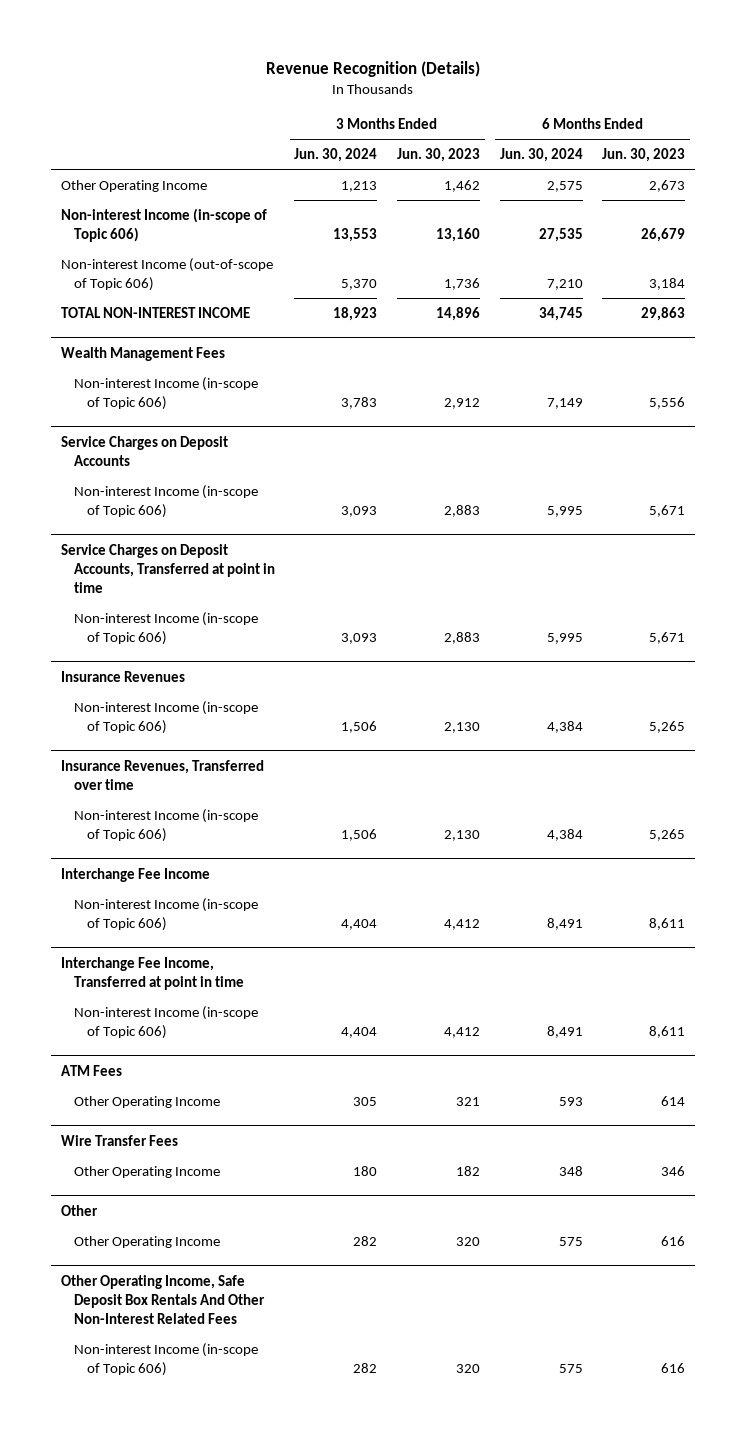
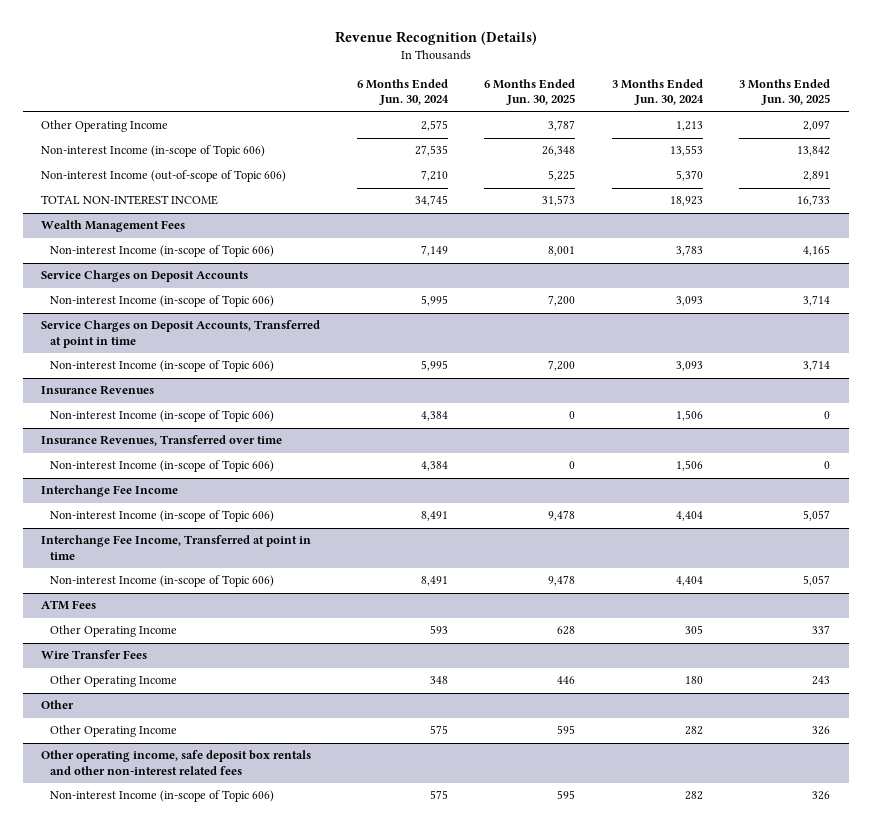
- | 3 Months Ended Jun. 30, 2024 | 3 Months Ended Jun. 30, 2023 | 6 Months Ended Jun. 30, 2024 | 6 Months Ended Jun. 30, 2023
+ | 6 Months Ended Jun. 30, 2024 | 6 Months Ended Jun. 30, 2025 | 3 Months Ended Jun. 30, 2024 | 3 Months Ended Jun. 30, 2025
- Other Operating Income, Safe Deposit Box Rentals And Other Non-Interest Related Fees
+ Other operating income, safe deposit box rentals and other non-interest related fees

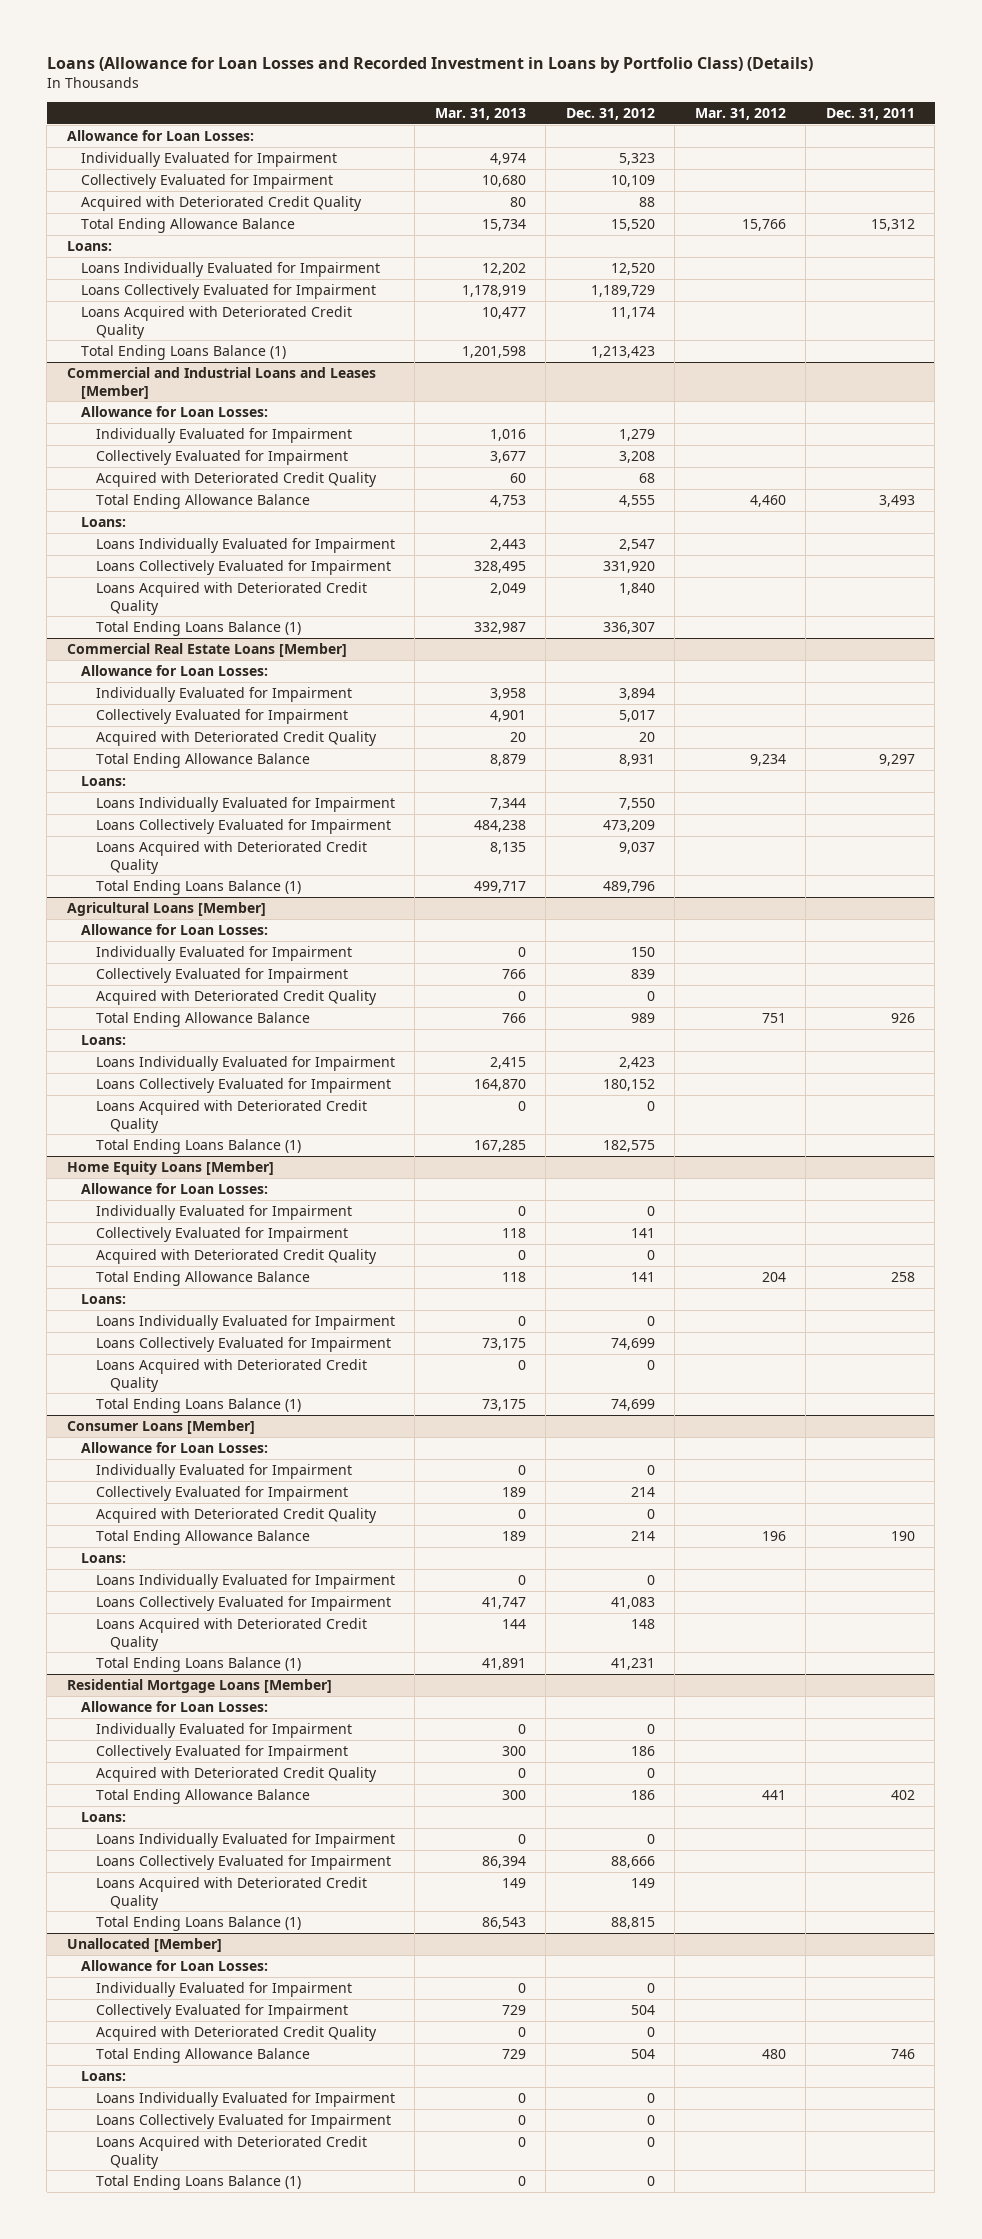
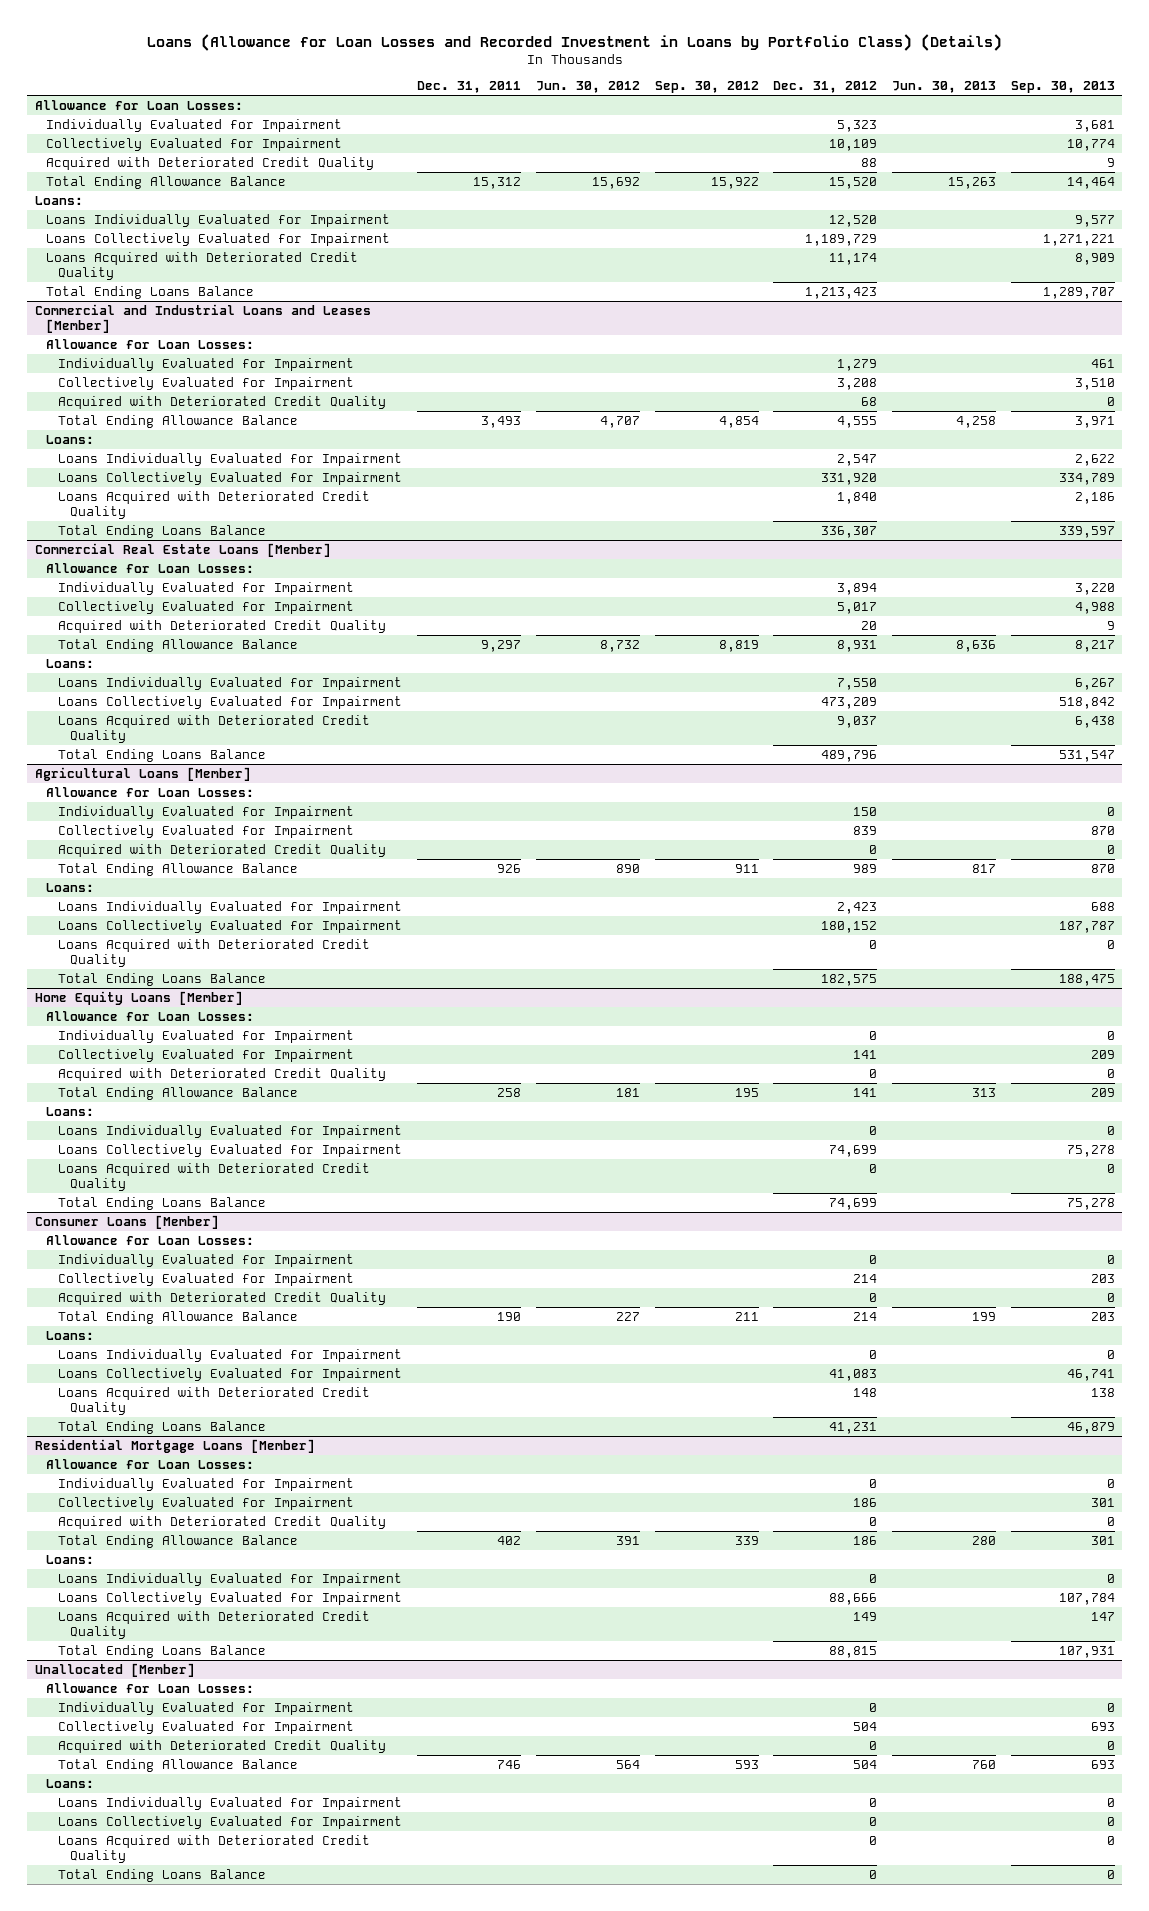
- | Mar. 31, 2013 | Dec. 31, 2012 | Mar. 31, 2012 | Dec. 31, 2011
+ | Dec. 31, 2011 | Jun. 30, 2012 | Sep. 30, 2012 | Dec. 31, 2012 | Jun. 30, 2013 | Sep. 30, 2013
- Total Ending Loans Balance (1) | 1,201,598 | 1,213,423 | |
+ Total Ending Loans Balance | | | | 1,213,423 | | 1,289,707
@ Commercial and Industrial Loans and Leases [Member]
- Total Ending Loans Balance (1) | 332,987 | 336,307 | |
+ Total Ending Loans Balance | | | | 336,307 | | 339,597
@ Commercial Real Estate Loans [Member]
- Total Ending Loans Balance (1) | 499,717 | 489,796 | |
+ Total Ending Loans Balance | | | | 489,796 | | 531,547
@ Agricultural Loans [Member]
- Total Ending Loans Balance (1) | 167,285 | 182,575 | |
+ Total Ending Loans Balance | | | | 182,575 | | 188,475
@ Home Equity Loans [Member]
- Total Ending Loans Balance (1) | 73,175 | 74,699 | |
+ Total Ending Loans Balance | | | | 74,699 | | 75,278
@ Consumer Loans [Member]
- Total Ending Loans Balance (1) | 41,891 | 41,231 | |
+ Total Ending Loans Balance | | | | 41,231 | | 46,879
@ Residential Mortgage Loans [Member]
- Total Ending Loans Balance (1) | 86,543 | 88,815 | |
+ Total Ending Loans Balance | | | | 88,815 | | 107,931
@ Unallocated [Member]
- Total Ending Loans Balance (1) | 0 | 0 | |
+ Total Ending Loans Balance | | | | 0 | | 0

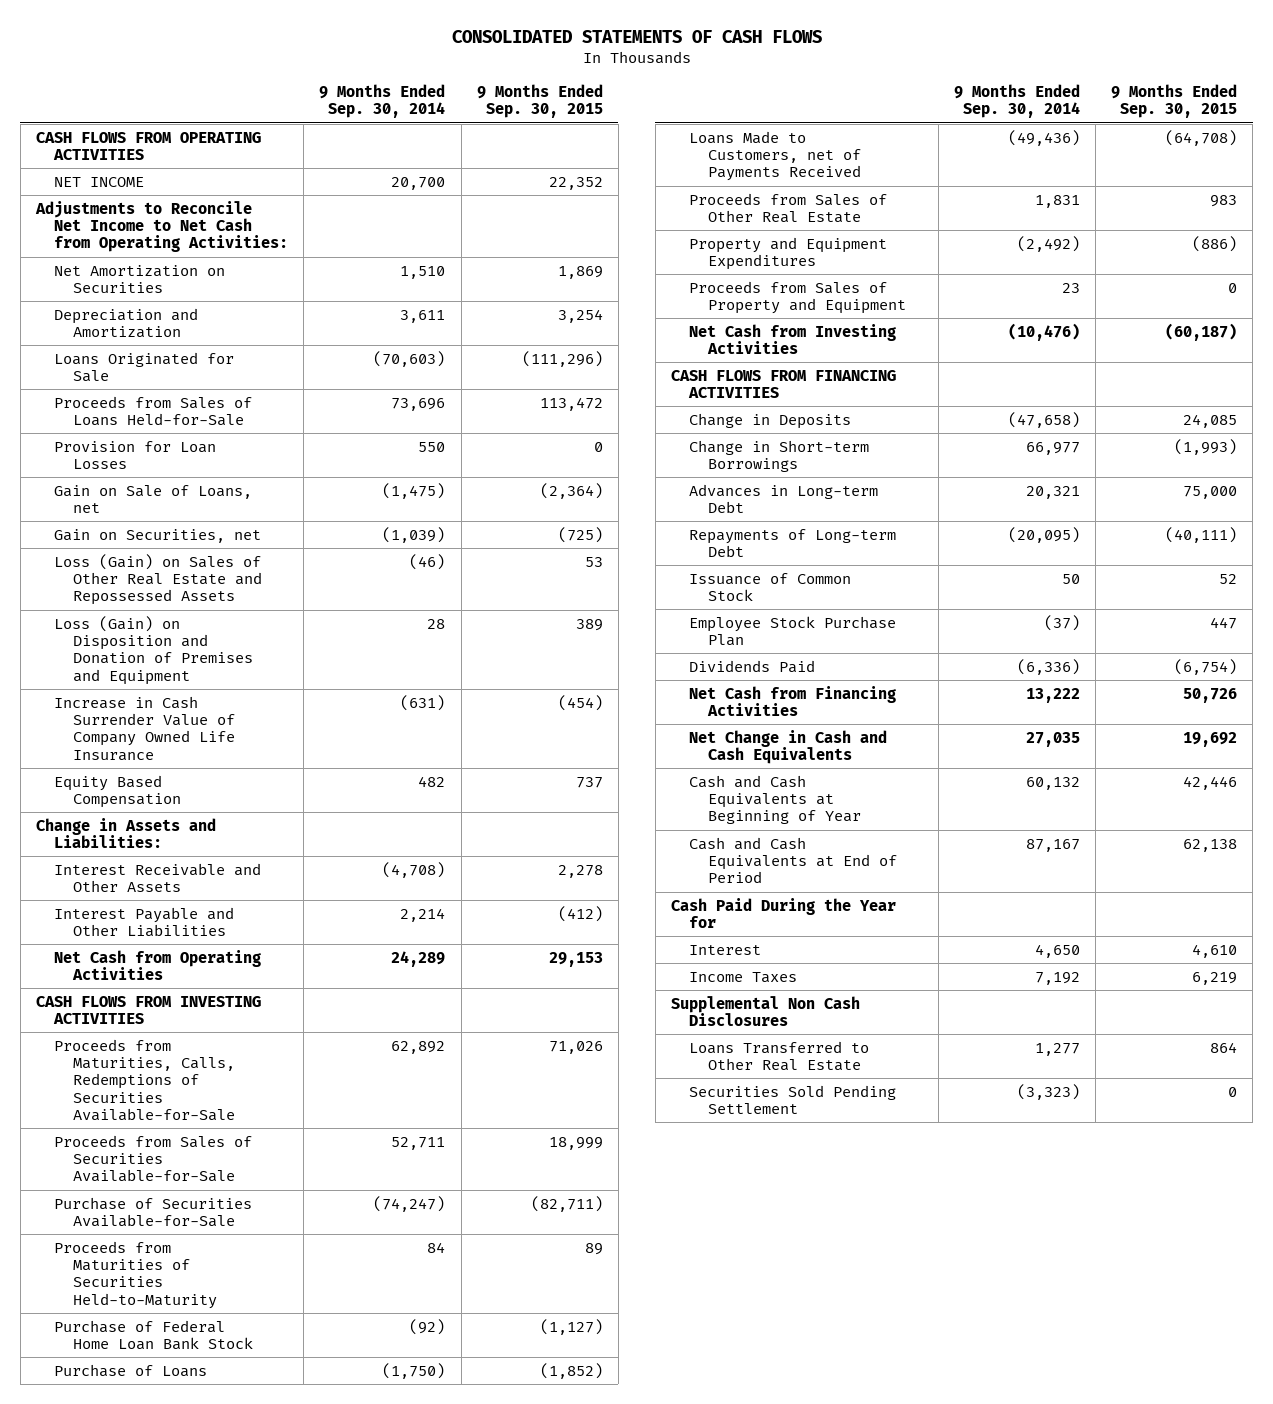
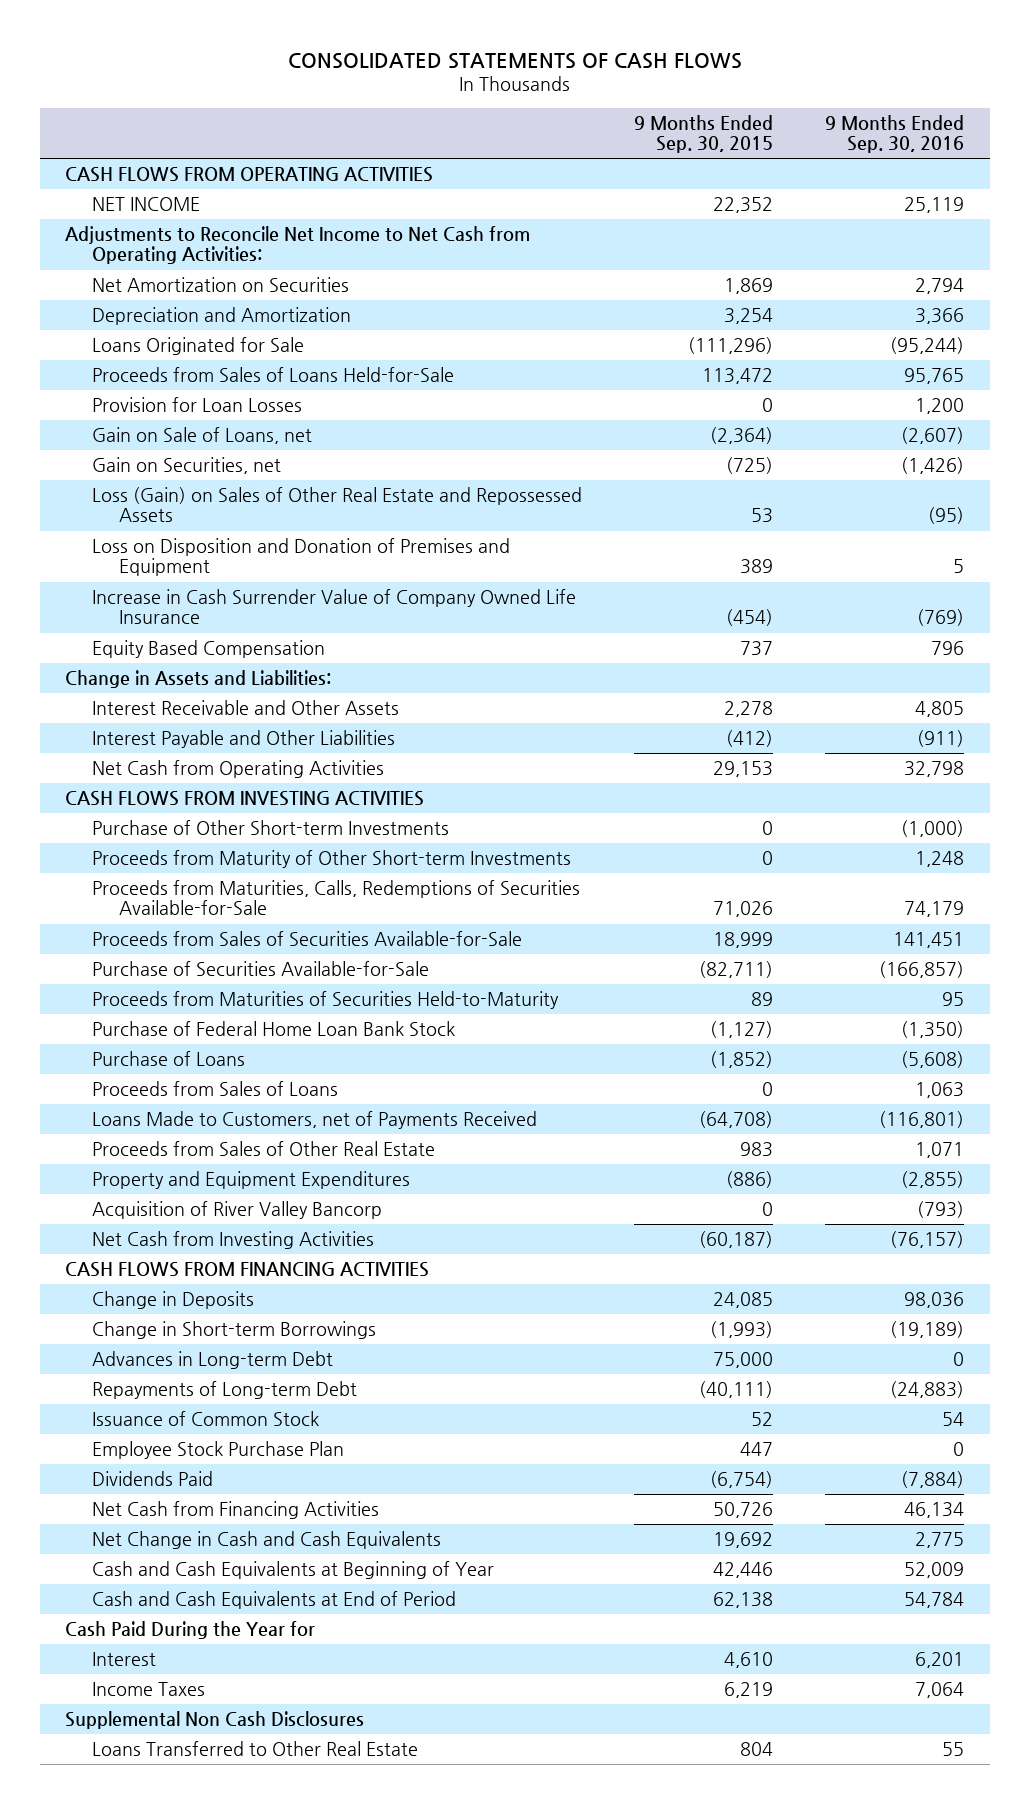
- | 9 Months Ended Sep. 30, 2014 | 9 Months Ended Sep. 30, 2015
+ | 9 Months Ended Sep. 30, 2015 | 9 Months Ended Sep. 30, 2016
- Loss (Gain) on Disposition and Donation of Premises and Equipment | 28 | 389
+ Loss on Disposition and Donation of Premises and Equipment | 389 | 5
+ Purchase of Other Short-term Investments | 0 | (1,000)
+ Proceeds from Maturity of Other Short-term Investments | 0 | 1,248
+ Proceeds from Sales of Loans | 0 | 1,063
- Proceeds from Sales of Property and Equipment | 23 | 0
+ Acquisition of River Valley Bancorp | 0 | (793)
- Loans Transferred to Other Real Estate | 1,277 | 864
- Securities Sold Pending Settlement | (3,323) | 0
+ Loans Transferred to Other Real Estate | 804 | 55

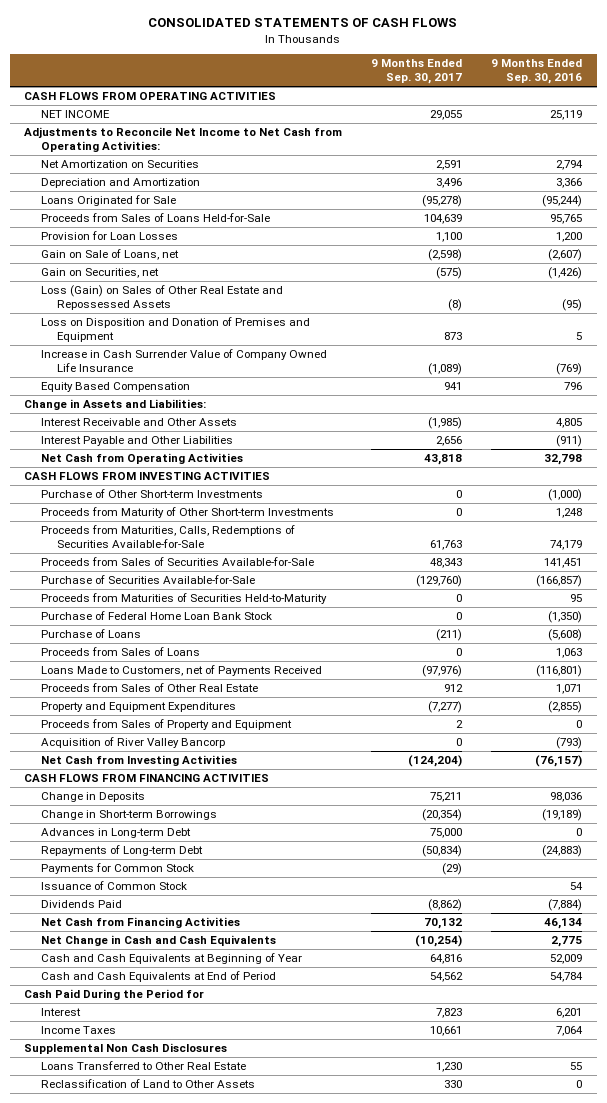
- | 9 Months Ended Sep. 30, 2015 | 9 Months Ended Sep. 30, 2016
+ | 9 Months Ended Sep. 30, 2017 | 9 Months Ended Sep. 30, 2016
+ Proceeds from Sales of Property and Equipment | 2 | 0
+ Payments for Common Stock | (29) |
- Employee Stock Purchase Plan | 447 | 0
- Cash Paid During the Year for
+ Cash Paid During the Period for
+ Reclassification of Land to Other Assets | 330 | 0

